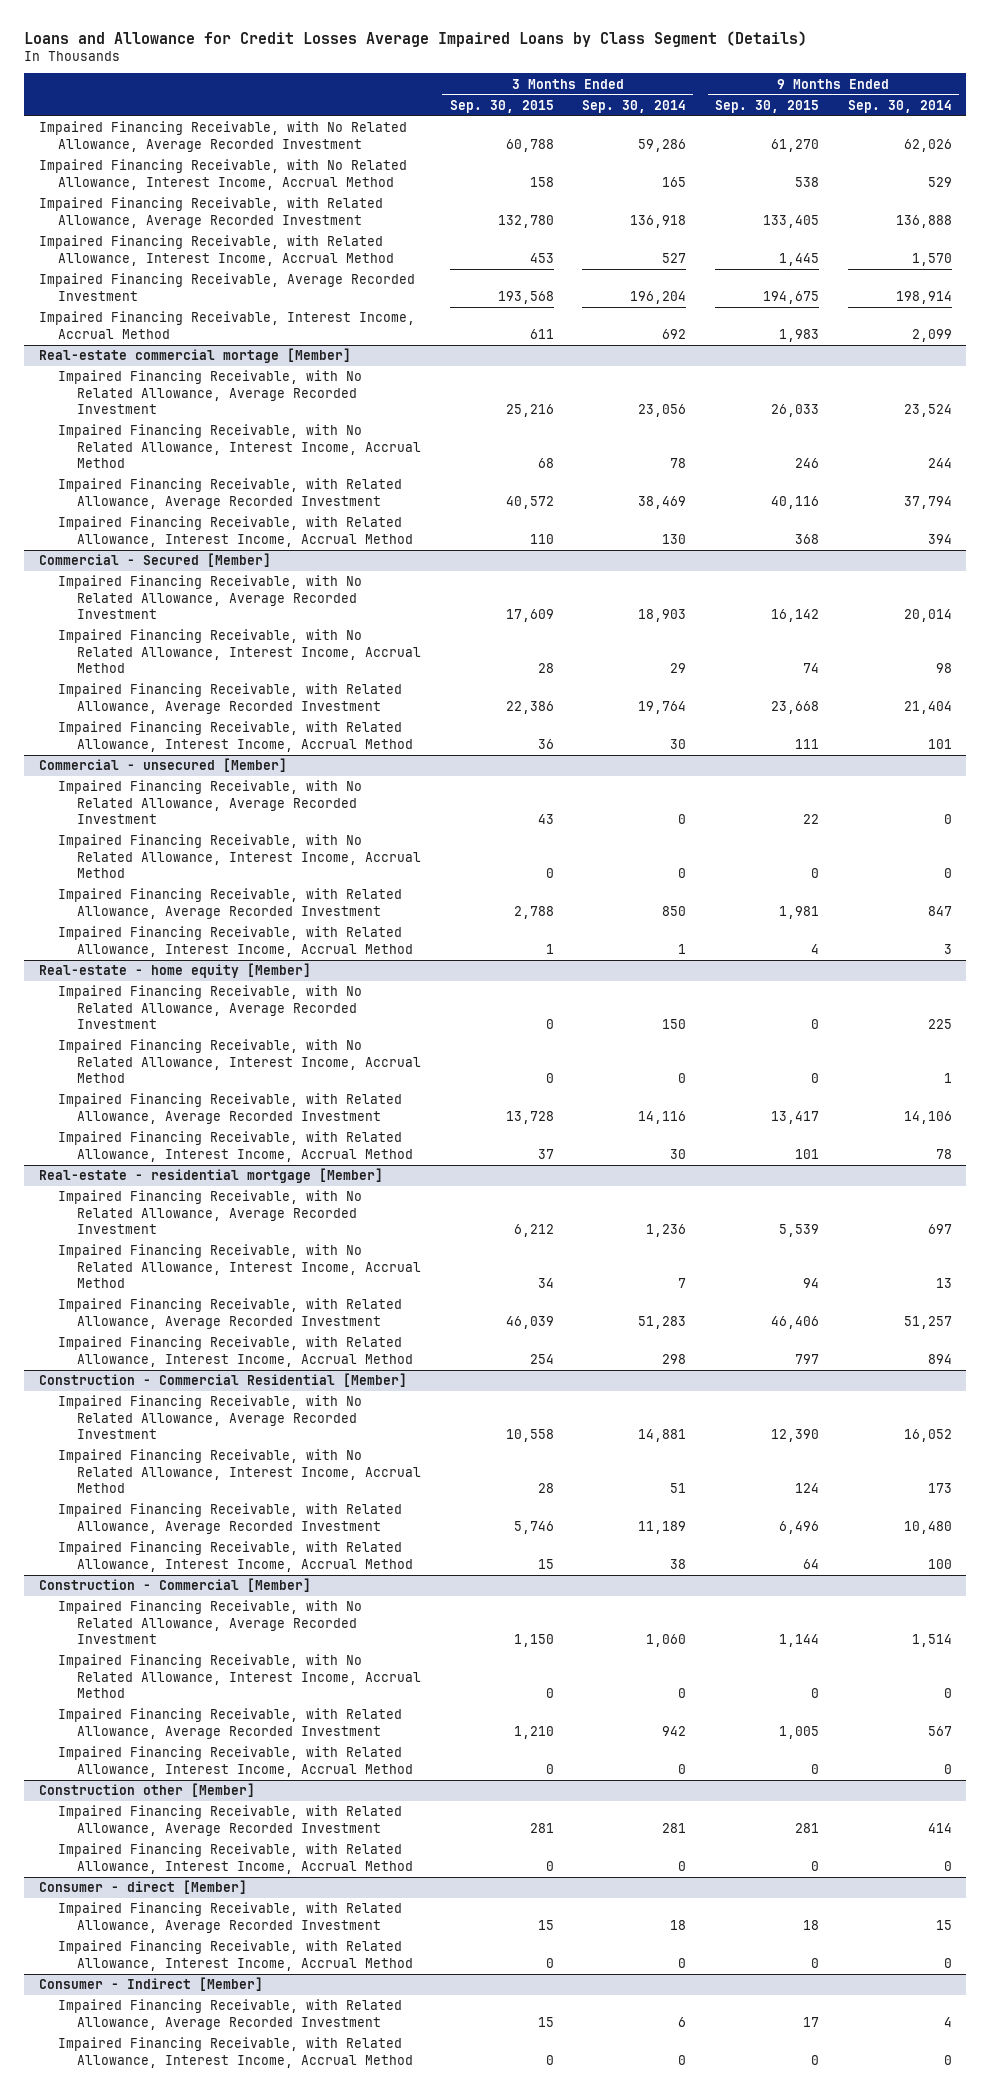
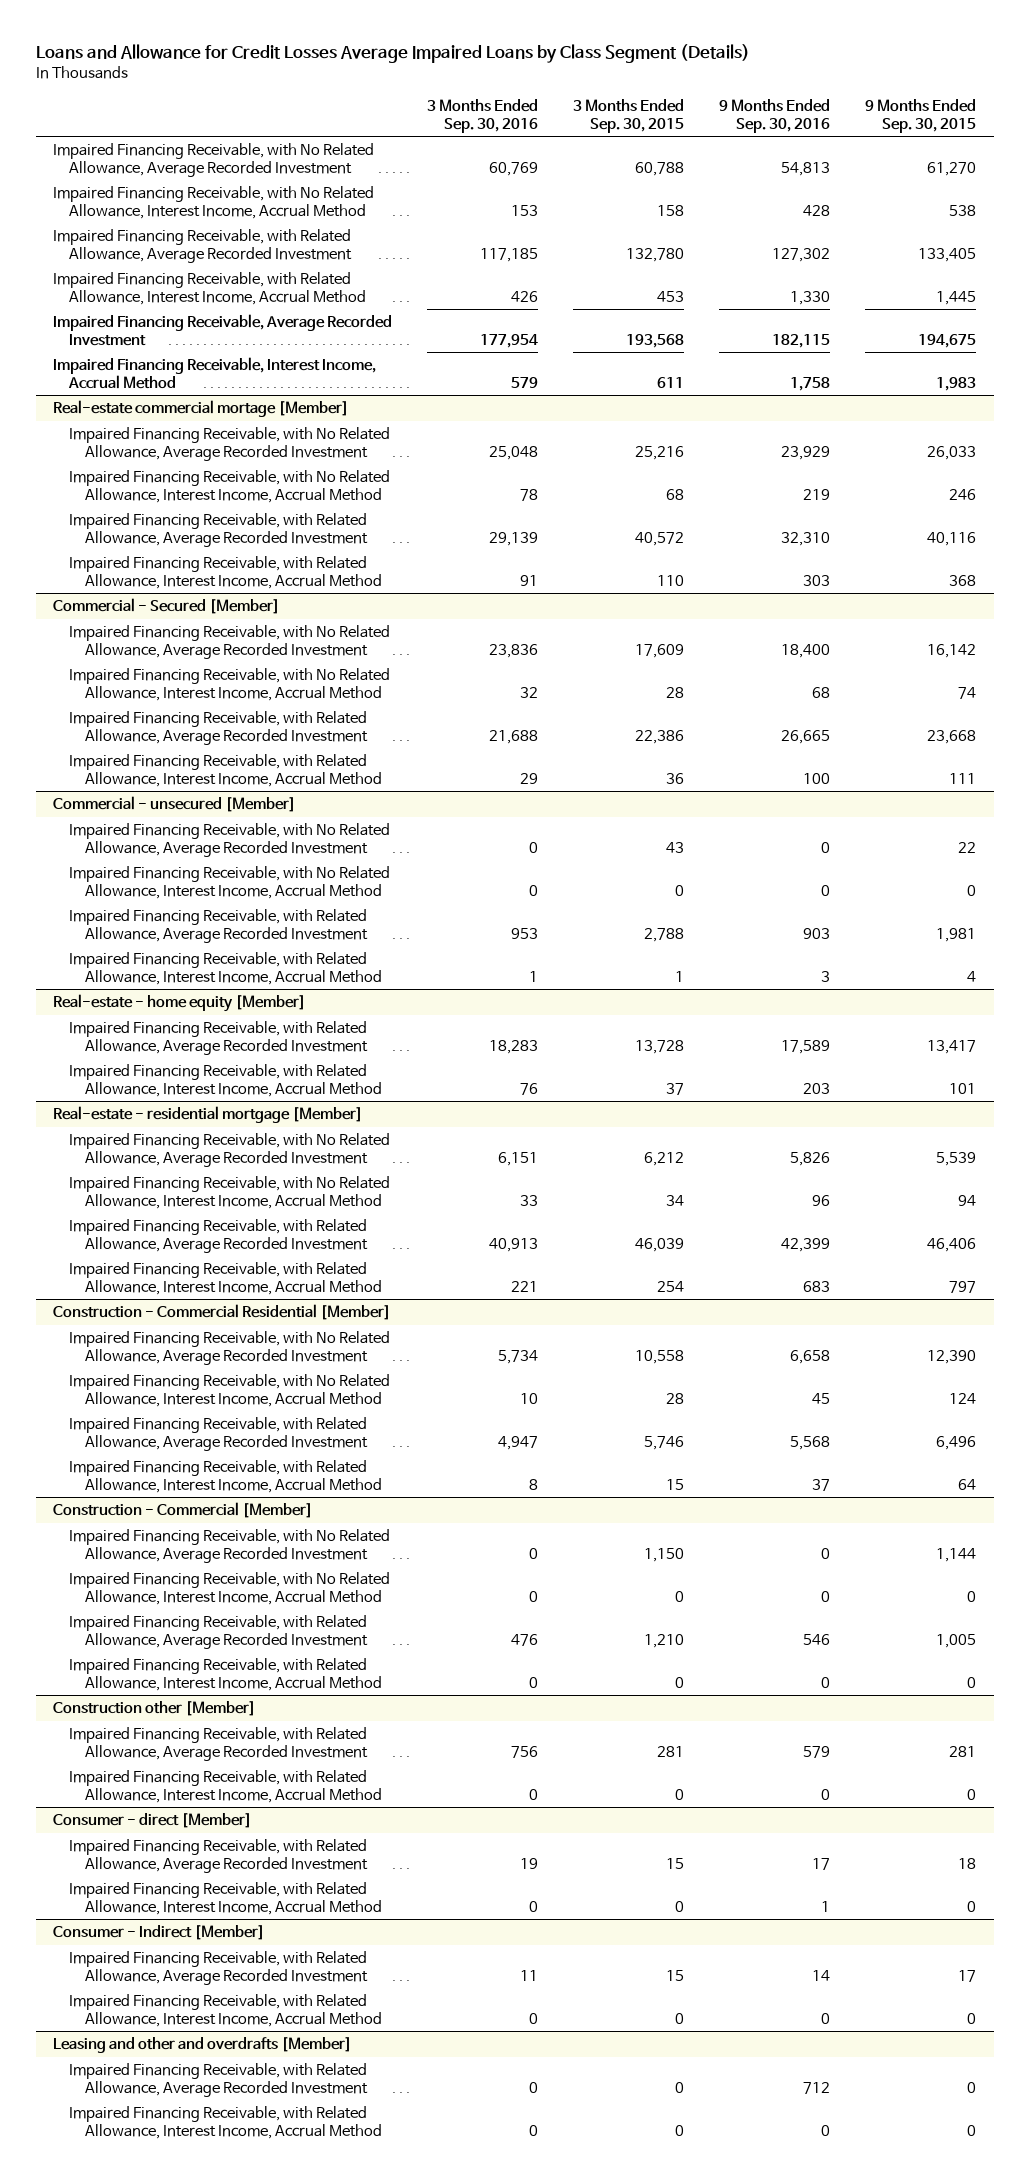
- | 3 Months Ended Sep. 30, 2015 | 3 Months Ended Sep. 30, 2014 | 9 Months Ended Sep. 30, 2015 | 9 Months Ended Sep. 30, 2014
+ | 3 Months Ended Sep. 30, 2016 | 3 Months Ended Sep. 30, 2015 | 9 Months Ended Sep. 30, 2016 | 9 Months Ended Sep. 30, 2015
@ Real-estate - home equity [Member]
- Impaired Financing Receivable, with No Related Allowance, Average Recorded Investment | 0 | 150 | 0 | 225
- Impaired Financing Receivable, with No Related Allowance, Interest Income, Accrual Method | 0 | 0 | 0 | 1
+ Leasing and other and overdrafts [Member]
+ Impaired Financing Receivable, with Related Allowance, Average Recorded Investment | 0 | 0 | 712 | 0
+ Impaired Financing Receivable, with Related Allowance, Interest Income, Accrual Method | 0 | 0 | 0 | 0

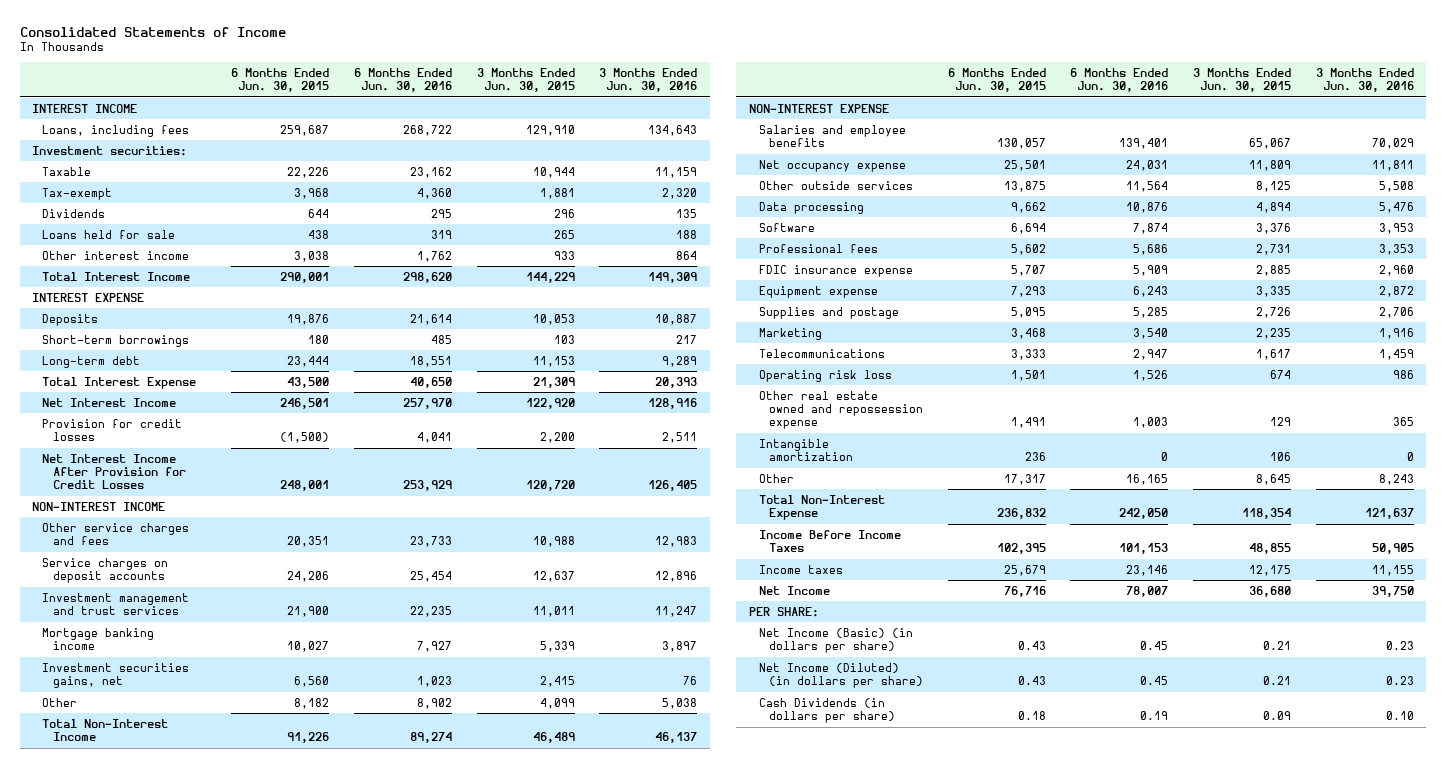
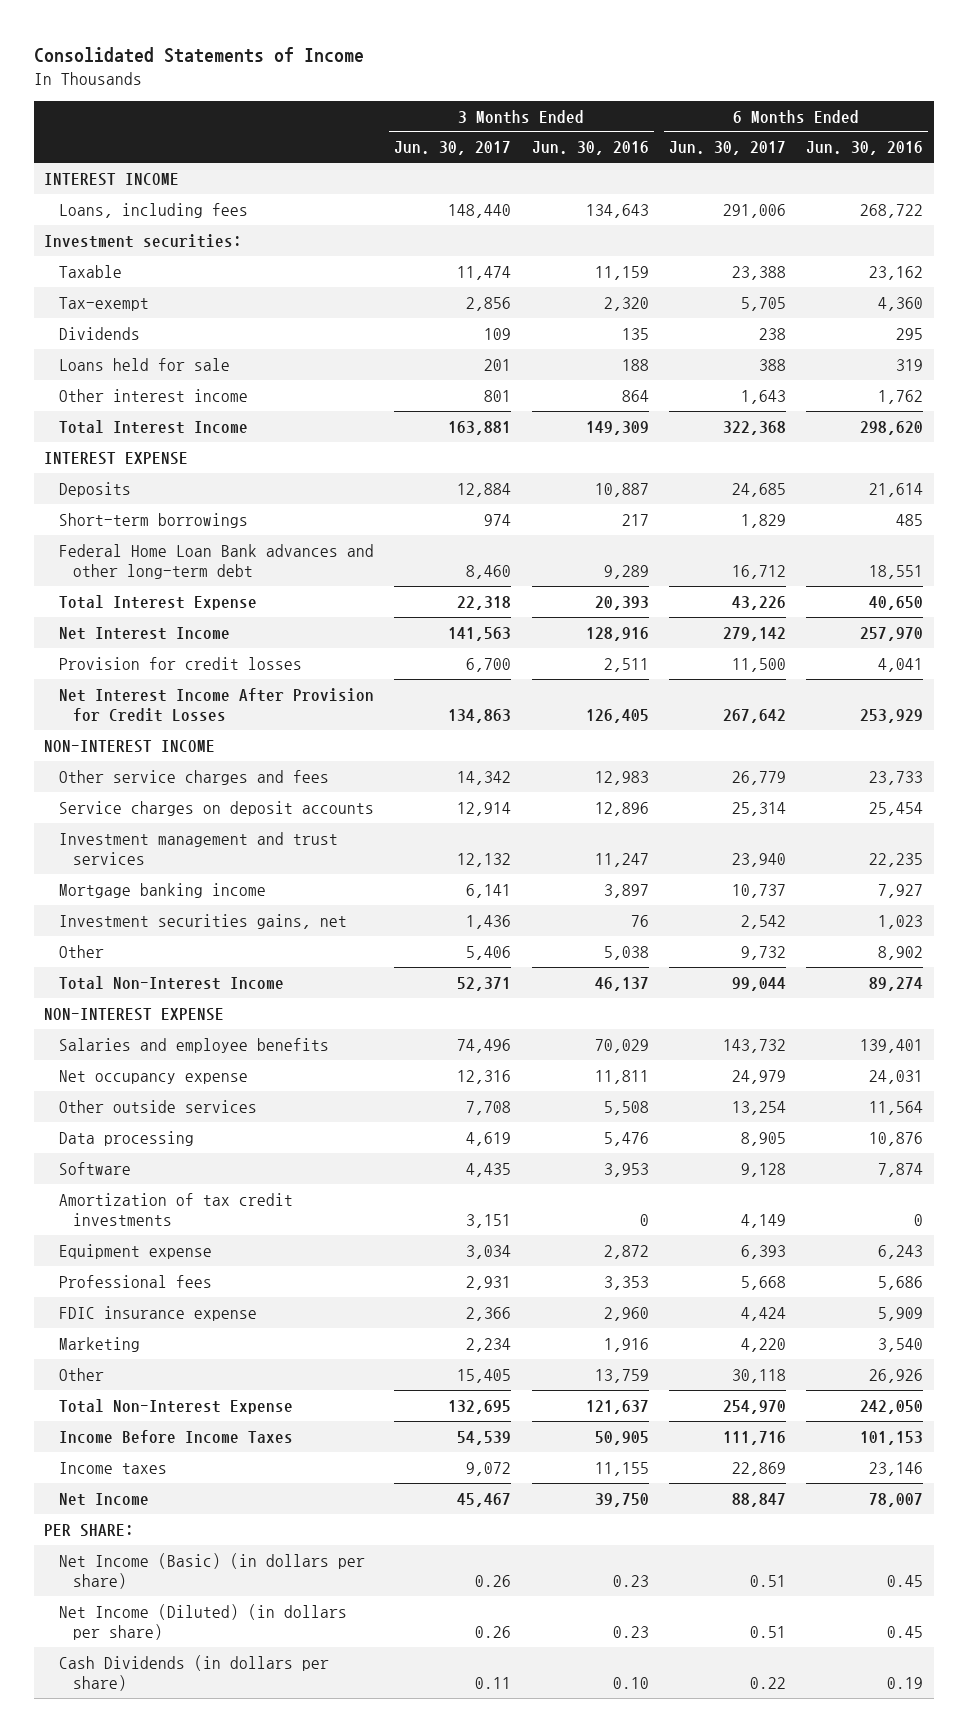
- | 6 Months Ended Jun. 30, 2015 | 6 Months Ended Jun. 30, 2016 | 3 Months Ended Jun. 30, 2015 | 3 Months Ended Jun. 30, 2016
+ | 3 Months Ended Jun. 30, 2017 | 3 Months Ended Jun. 30, 2016 | 6 Months Ended Jun. 30, 2017 | 6 Months Ended Jun. 30, 2016
- Long-term debt | 23,444 | 18,551 | 11,153 | 9,289
+ Federal Home Loan Bank advances and other long-term debt | 8,460 | 9,289 | 16,712 | 18,551
+ Amortization of tax credit investments | 3,151 | 0 | 4,149 | 0
moved up: Equipment expense | 3,034 | 2,872 | 6,393 | 6,243
- Supplies and postage | 5,095 | 5,285 | 2,726 | 2,706
- Telecommunications | 3,333 | 2,947 | 1,617 | 1,459
- Operating risk loss | 1,501 | 1,526 | 674 | 986
- Other real estate owned and repossession expense | 1,491 | 1,003 | 129 | 365
- Intangible amortization | 236 | 0 | 106 | 0
- Other | 17,317 | 16,165 | 8,645 | 8,243
+ Other | 15,405 | 13,759 | 30,118 | 26,926

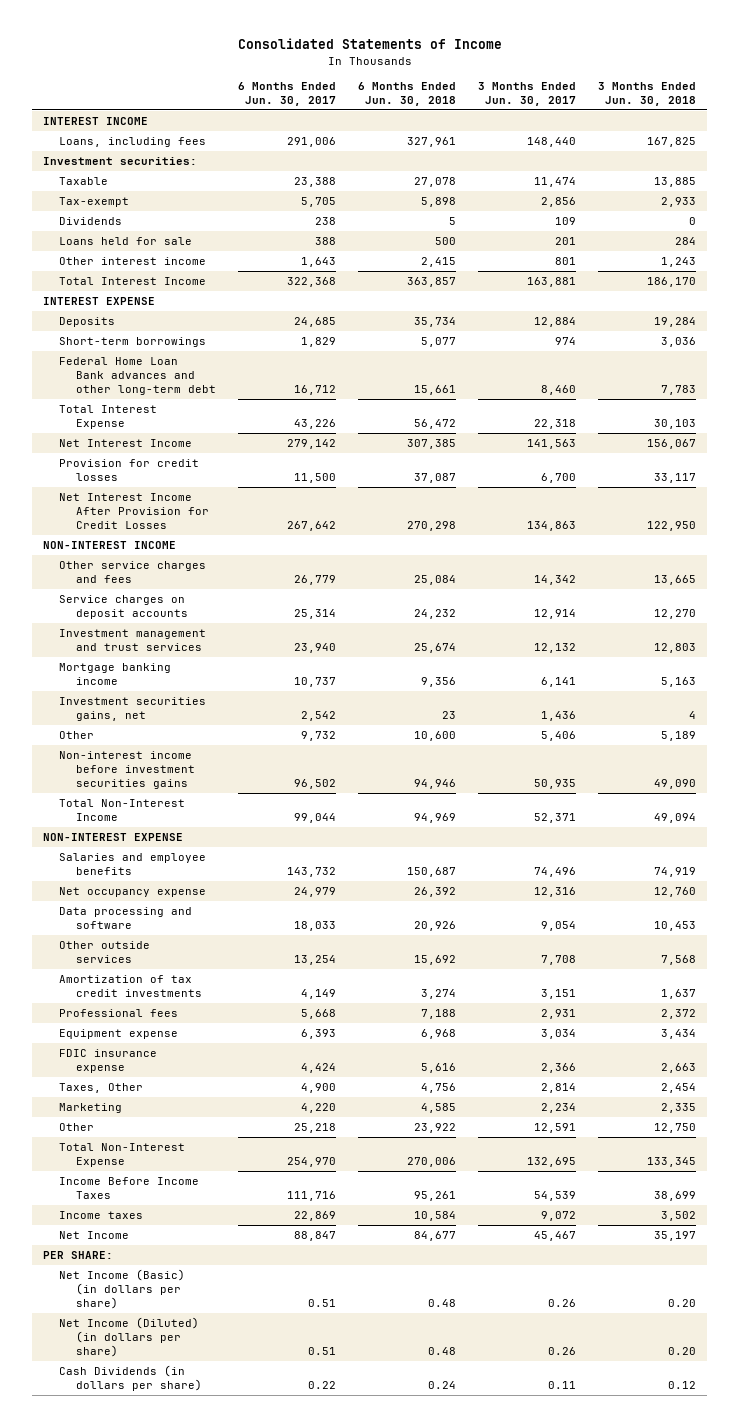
- | 3 Months Ended Jun. 30, 2017 | 3 Months Ended Jun. 30, 2016 | 6 Months Ended Jun. 30, 2017 | 6 Months Ended Jun. 30, 2016
+ | 6 Months Ended Jun. 30, 2017 | 6 Months Ended Jun. 30, 2018 | 3 Months Ended Jun. 30, 2017 | 3 Months Ended Jun. 30, 2018
+ Non-interest income before investment securities gains | 96,502 | 94,946 | 50,935 | 49,090
+ Data processing and software | 18,033 | 20,926 | 9,054 | 10,453
- Data processing | 4,619 | 5,476 | 8,905 | 10,876
- Software | 4,435 | 3,953 | 9,128 | 7,874
moved down: Equipment expense | 6,393 | 6,968 | 3,034 | 3,434
+ Taxes, Other | 4,900 | 4,756 | 2,814 | 2,454
- Other | 15,405 | 13,759 | 30,118 | 26,926
+ Other | 25,218 | 23,922 | 12,591 | 12,750

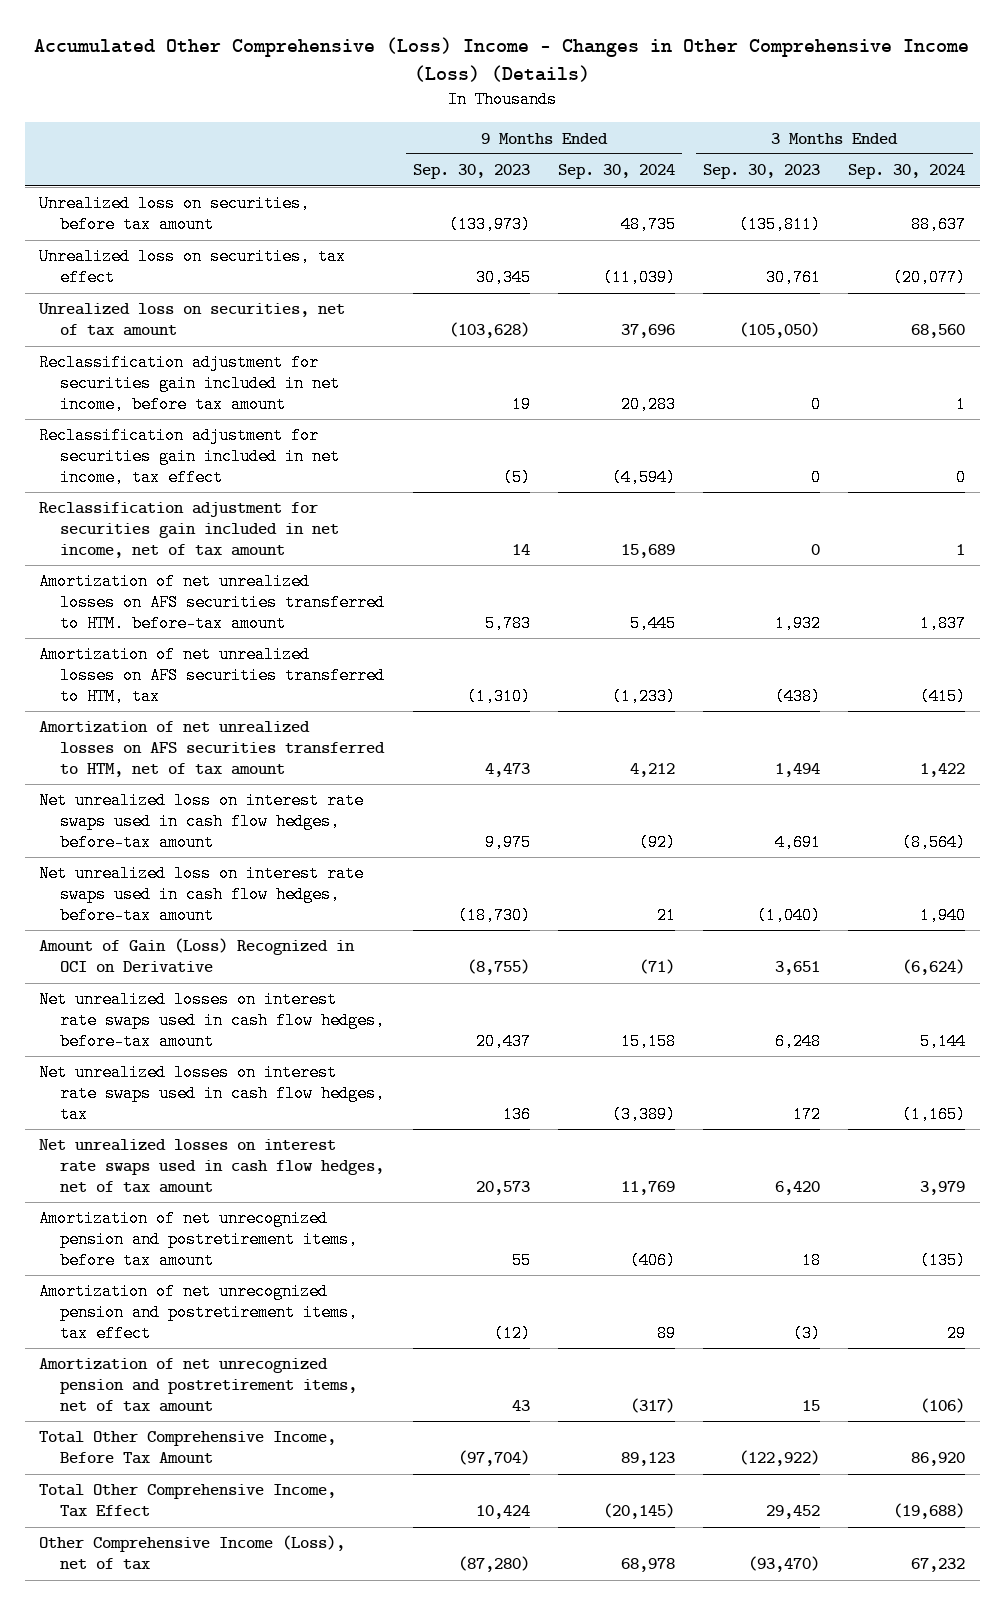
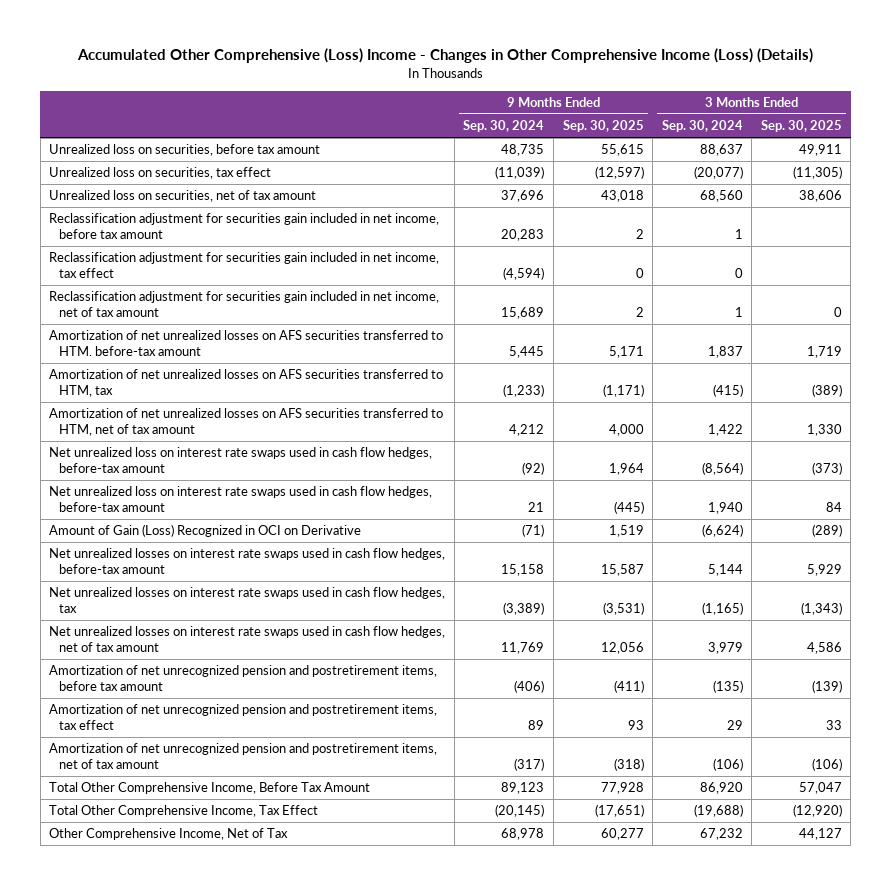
- | 9 Months Ended Sep. 30, 2023 | 9 Months Ended Sep. 30, 2024 | 3 Months Ended Sep. 30, 2023 | 3 Months Ended Sep. 30, 2024
+ | 9 Months Ended Sep. 30, 2024 | 9 Months Ended Sep. 30, 2025 | 3 Months Ended Sep. 30, 2024 | 3 Months Ended Sep. 30, 2025
- Other Comprehensive Income (Loss), net of tax | (87,280) | 68,978 | (93,470) | 67,232
+ Other Comprehensive Income, Net of Tax | 68,978 | 60,277 | 67,232 | 44,127

